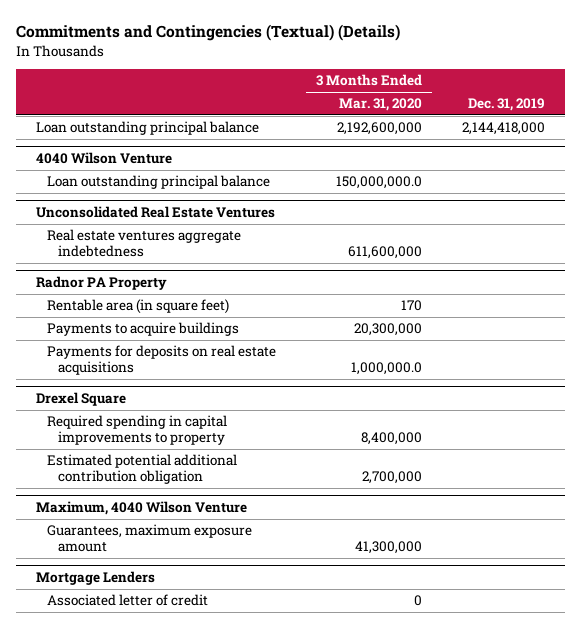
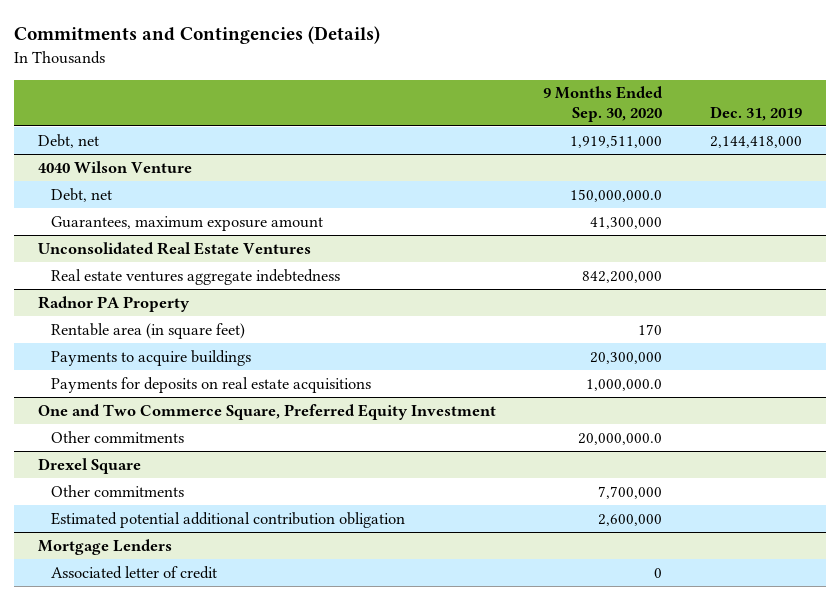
- Commitments and Contingencies (Textual) (Details)
+ Commitments and Contingencies (Details)
- | 3 Months Ended Mar. 31, 2020 | Dec. 31, 2019
+ | 9 Months Ended Sep. 30, 2020 | Dec. 31, 2019
- Loan outstanding principal balance | 2,192,600,000 | 2,144,418,000
+ Debt, net | 1,919,511,000 | 2,144,418,000
@ 4040 Wilson Venture
- Loan outstanding principal balance | 150,000,000.0 |
+ Debt, net | 150,000,000.0 |
+ Guarantees, maximum exposure amount | 41,300,000 |
+ One and Two Commerce Square, Preferred Equity Investment
+ Other commitments | 20,000,000.0 |
@ Drexel Square
- Required spending in capital improvements to property | 8,400,000 |
+ Other commitments | 7,700,000 |
- Maximum, 4040 Wilson Venture
- Guarantees, maximum exposure amount | 41,300,000 |

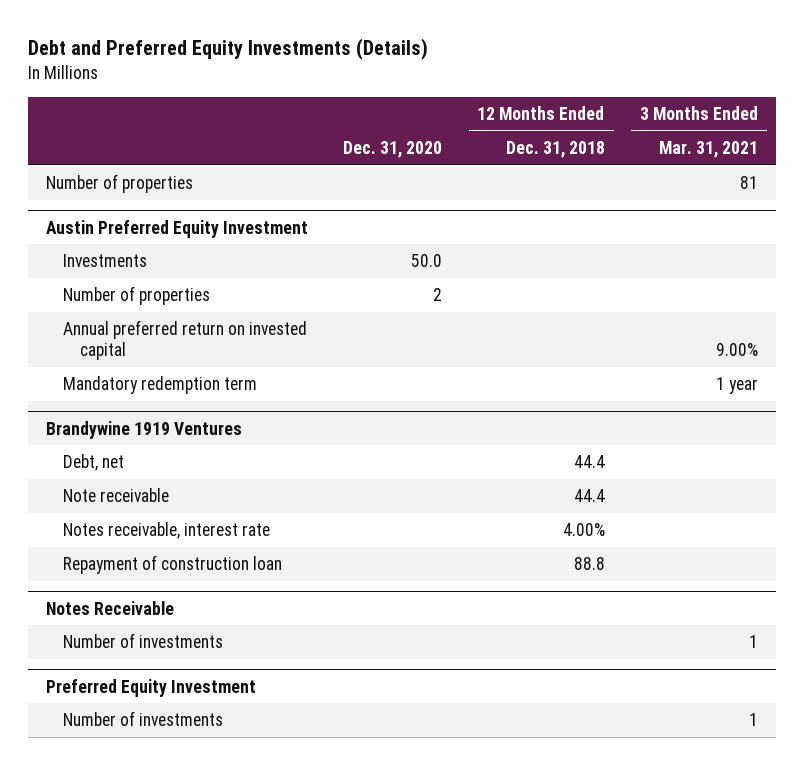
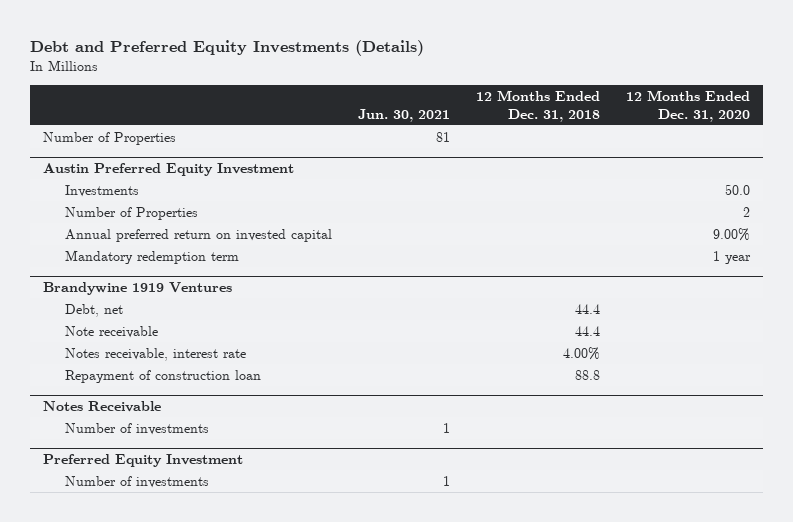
- | Dec. 31, 2020 | 12 Months Ended Dec. 31, 2018 | 3 Months Ended Mar. 31, 2021
+ | Jun. 30, 2021 | 12 Months Ended Dec. 31, 2018 | 12 Months Ended Dec. 31, 2020
- Number of properties | | | 81
+ Number of Properties | 81 | |
@ Austin Preferred Equity Investment
- Number of properties | 2 | |
+ Number of Properties | | | 2

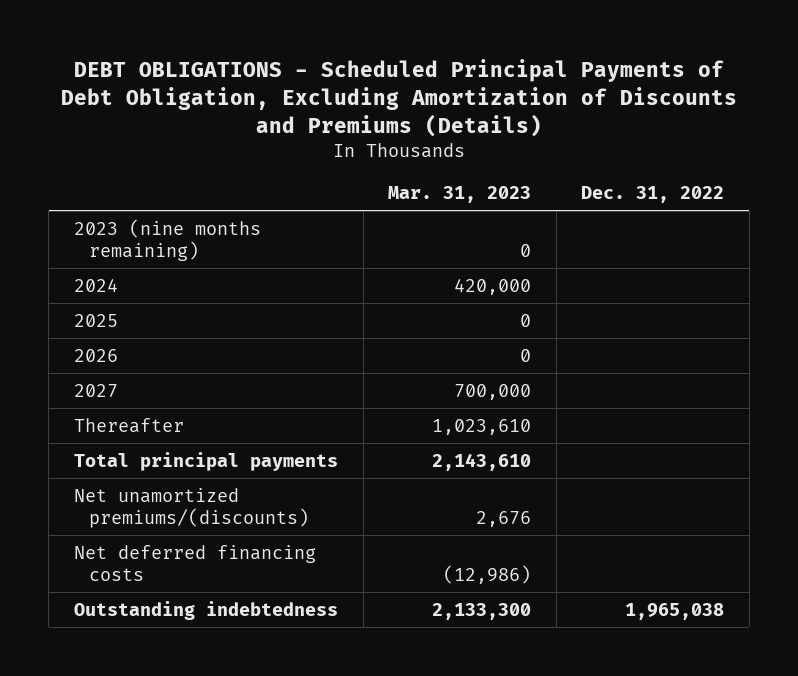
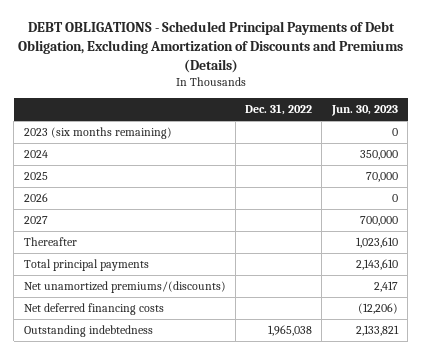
- | Mar. 31, 2023 | Dec. 31, 2022
+ | Dec. 31, 2022 | Jun. 30, 2023
- 2023 (nine months remaining) | 0 |
+ 2023 (six months remaining) | | 0

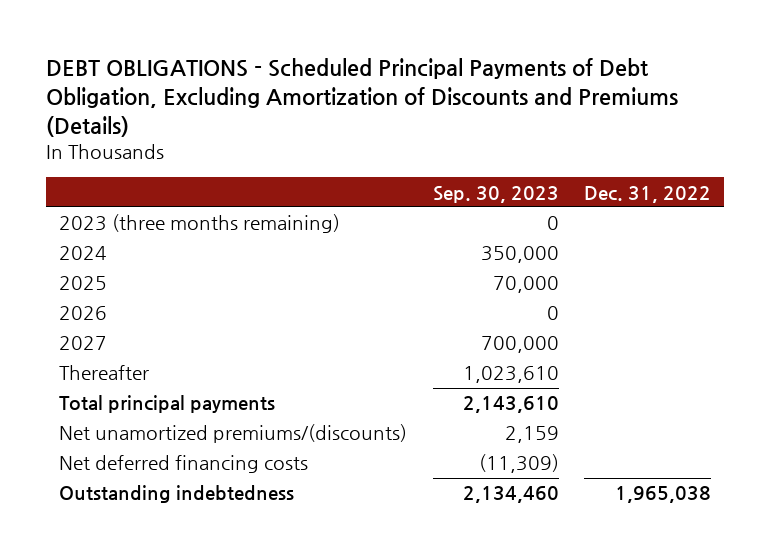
- | Dec. 31, 2022 | Jun. 30, 2023
+ | Sep. 30, 2023 | Dec. 31, 2022
- 2023 (six months remaining) | | 0
+ 2023 (three months remaining) | 0 |

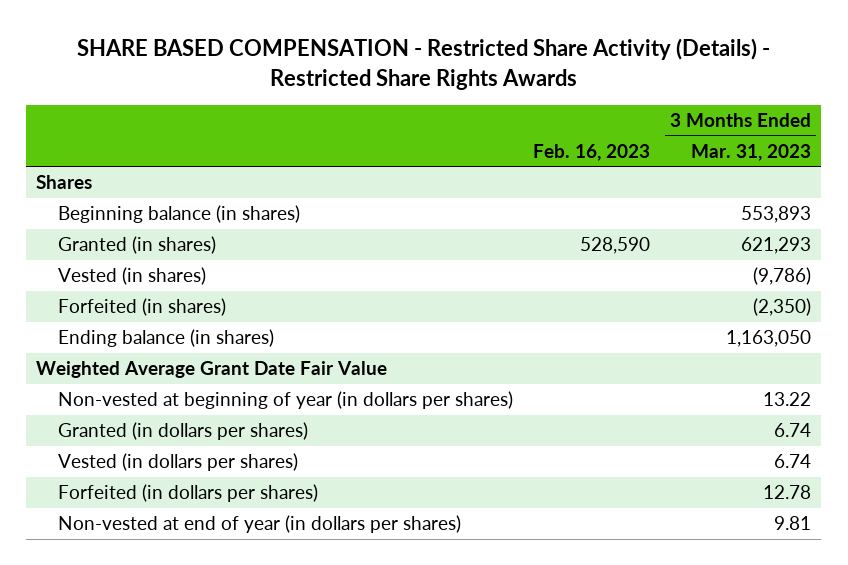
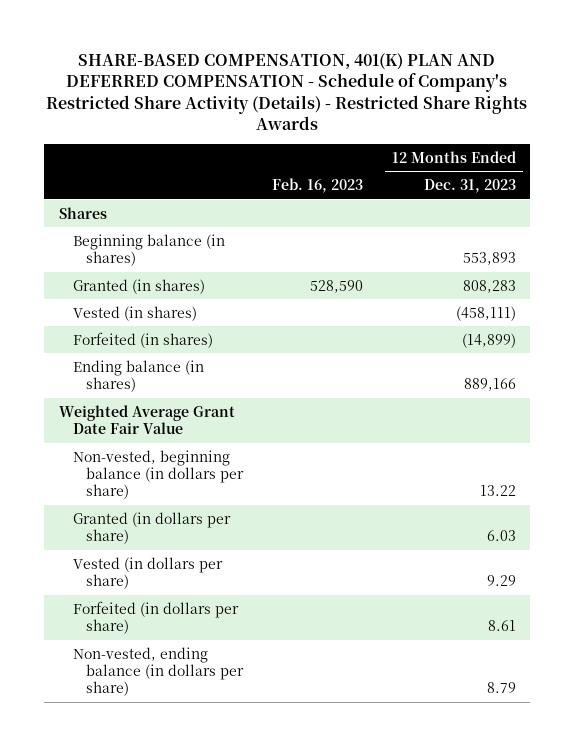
- SHARE BASED COMPENSATION - Restricted Share Activity (Details) - Restricted Share Rights Awards
+ SHARE-BASED COMPENSATION, 401(K) PLAN AND DEFERRED COMPENSATION - Schedule of Company's Restricted Share Activity (Details) - Restricted Share Rights Awards
- | Feb. 16, 2023 | 3 Months Ended Mar. 31, 2023
+ | Feb. 16, 2023 | 12 Months Ended Dec. 31, 2023
- Non-vested at beginning of year (in dollars per shares) | | 13.22
- Granted (in dollars per shares) | | 6.74
- Vested (in dollars per shares) | | 6.74
- Forfeited (in dollars per shares) | | 12.78
- Non-vested at end of year (in dollars per shares) | | 9.81
+ Non-vested, beginning balance (in dollars per share) | | 13.22
+ Granted (in dollars per share) | | 6.03
+ Vested (in dollars per share) | | 9.29
+ Forfeited (in dollars per share) | | 8.61
+ Non-vested, ending balance (in dollars per share) | | 8.79

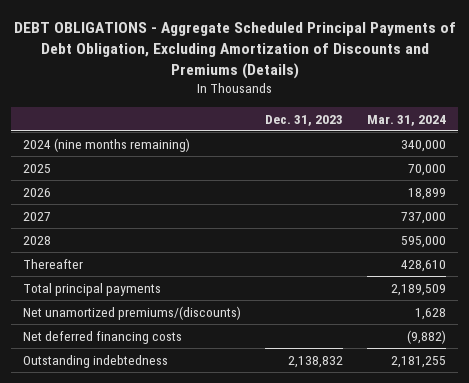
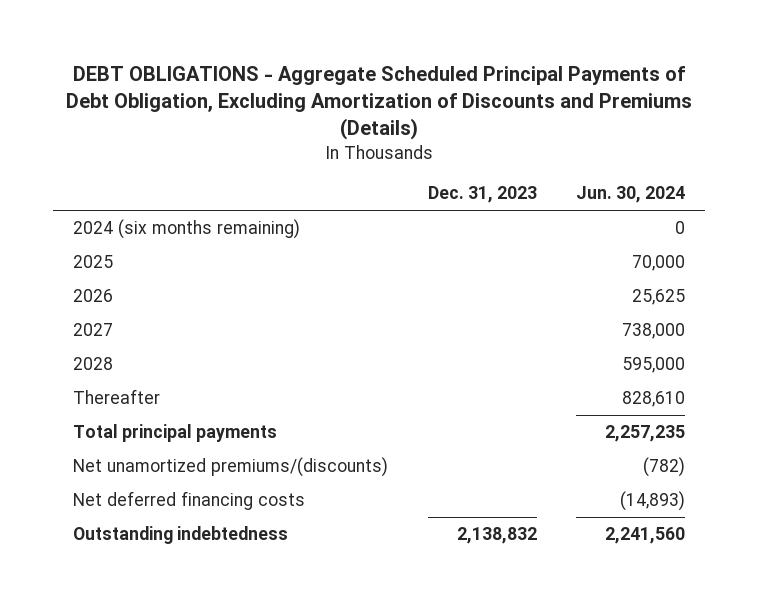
- | Dec. 31, 2023 | Mar. 31, 2024
+ | Dec. 31, 2023 | Jun. 30, 2024
- 2024 (nine months remaining) | | 340,000
+ 2024 (six months remaining) | | 0

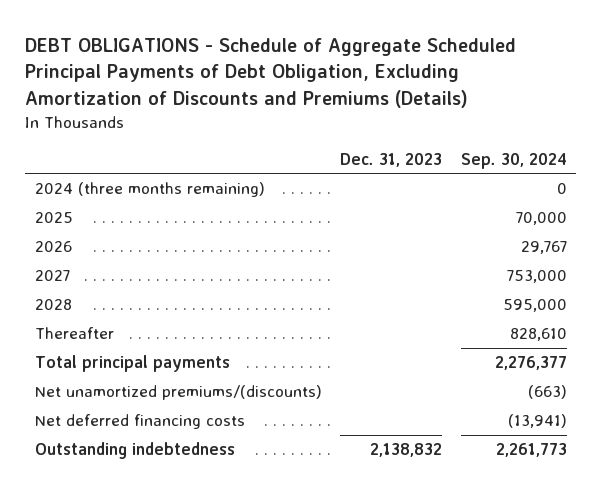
- DEBT OBLIGATIONS - Aggregate Scheduled Principal Payments of Debt Obligation, Excluding Amortization of Discounts and Premiums (Details)
+ DEBT OBLIGATIONS - Schedule of Aggregate Scheduled Principal Payments of Debt Obligation, Excluding Amortization of Discounts and Premiums (Details)
- | Dec. 31, 2023 | Jun. 30, 2024
+ | Dec. 31, 2023 | Sep. 30, 2024
- 2024 (six months remaining) | | 0
+ 2024 (three months remaining) | | 0

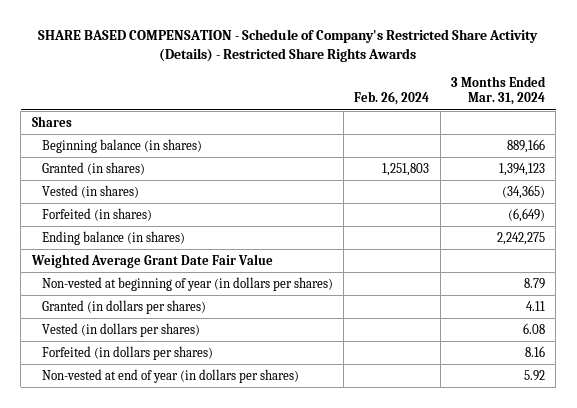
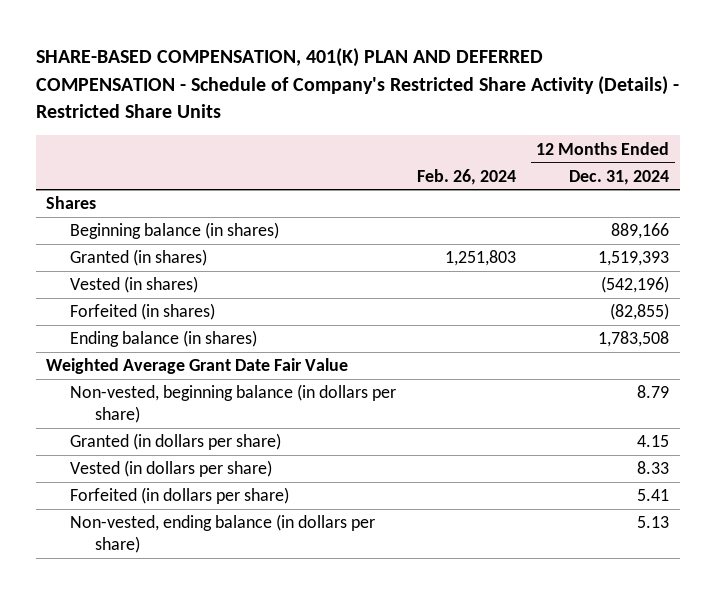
- SHARE BASED COMPENSATION - Schedule of Company's Restricted Share Activity (Details) - Restricted Share Rights Awards
+ SHARE-BASED COMPENSATION, 401(K) PLAN AND DEFERRED COMPENSATION - Schedule of Company's Restricted Share Activity (Details) - Restricted Share Units
- | Feb. 26, 2024 | 3 Months Ended Mar. 31, 2024
+ | Feb. 26, 2024 | 12 Months Ended Dec. 31, 2024
- Non-vested at beginning of year (in dollars per shares) | | 8.79
- Granted (in dollars per shares) | | 4.11
- Vested (in dollars per shares) | | 6.08
- Forfeited (in dollars per shares) | | 8.16
- Non-vested at end of year (in dollars per shares) | | 5.92
+ Non-vested, beginning balance (in dollars per share) | | 8.79
+ Granted (in dollars per share) | | 4.15
+ Vested (in dollars per share) | | 8.33
+ Forfeited (in dollars per share) | | 5.41
+ Non-vested, ending balance (in dollars per share) | | 5.13

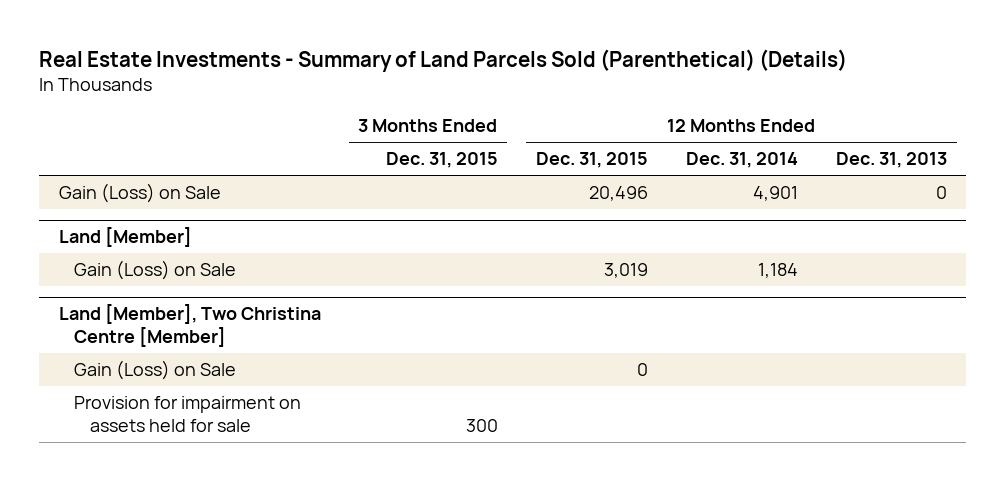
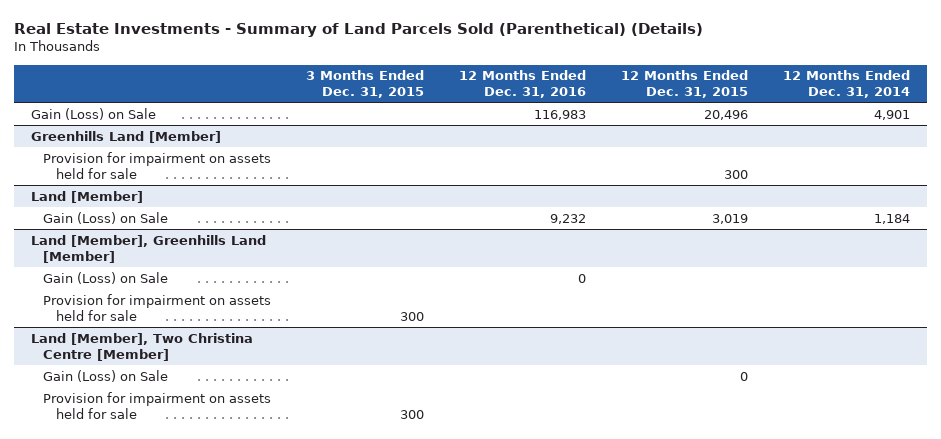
- | 3 Months Ended Dec. 31, 2015 | 12 Months Ended Dec. 31, 2015 | 12 Months Ended Dec. 31, 2014 | 12 Months Ended Dec. 31, 2013
+ | 3 Months Ended Dec. 31, 2015 | 12 Months Ended Dec. 31, 2016 | 12 Months Ended Dec. 31, 2015 | 12 Months Ended Dec. 31, 2014
+ Greenhills Land [Member]
+ Provision for impairment on assets held for sale | | | 300 |
+ Land [Member], Greenhills Land [Member]
+ Gain (Loss) on Sale | | 0 | |
+ Provision for impairment on assets held for sale | 300 | | |

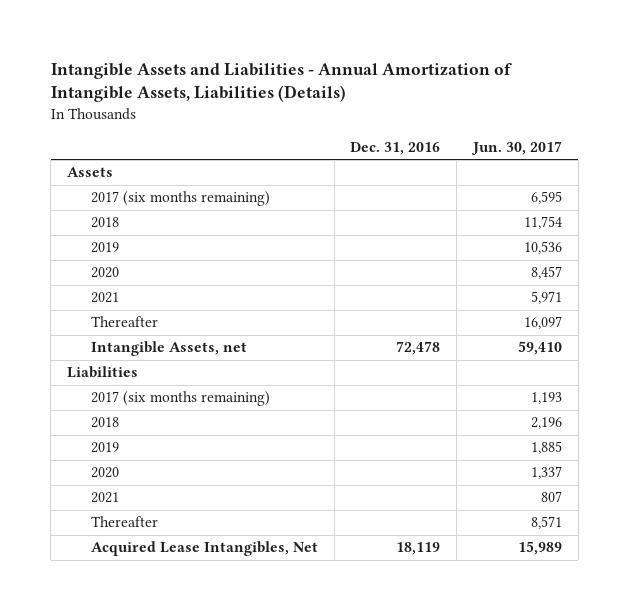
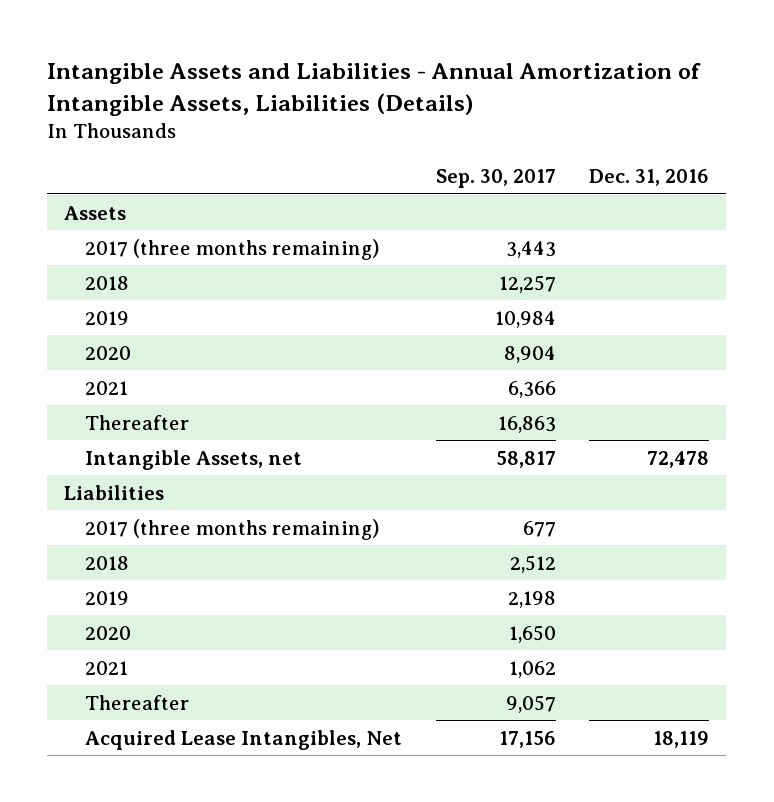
- | Dec. 31, 2016 | Jun. 30, 2017
+ | Sep. 30, 2017 | Dec. 31, 2016
- 2017 (six months remaining) | | 6,595
+ 2017 (three months remaining) | 3,443 |
- 2017 (six months remaining) | | 1,193
+ 2017 (three months remaining) | 677 |

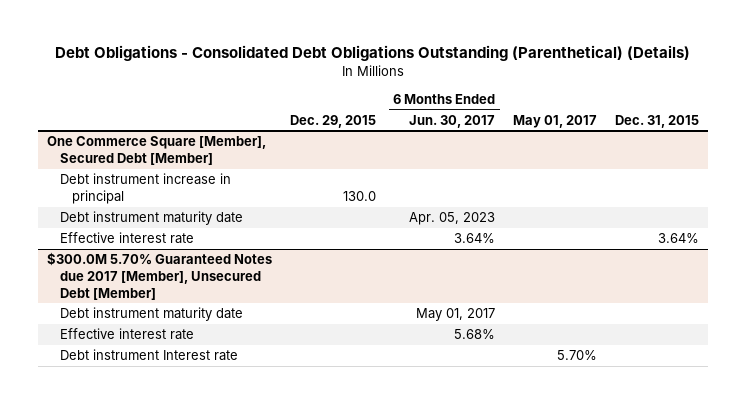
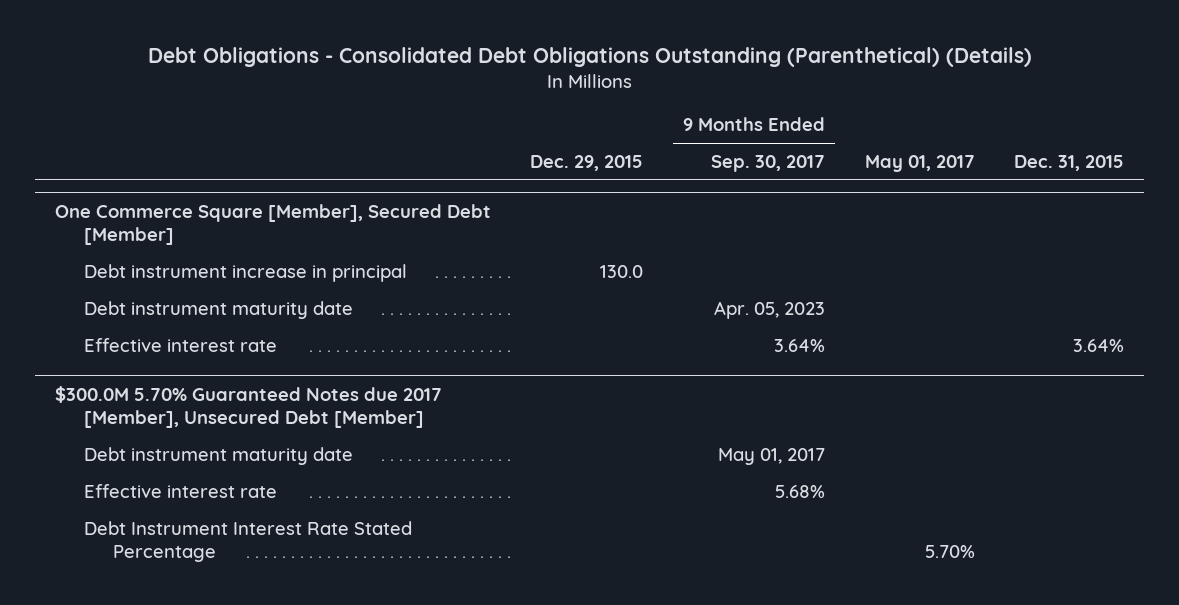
- | Dec. 29, 2015 | 6 Months Ended Jun. 30, 2017 | May 01, 2017 | Dec. 31, 2015
+ | Dec. 29, 2015 | 9 Months Ended Sep. 30, 2017 | May 01, 2017 | Dec. 31, 2015
@ $300.0M 5.70% Guaranteed Notes due 2017 [Member], Unsecured Debt [Member]
- Debt instrument Interest rate | | | 5.70% |
+ Debt Instrument Interest Rate Stated Percentage | | | 5.70% |

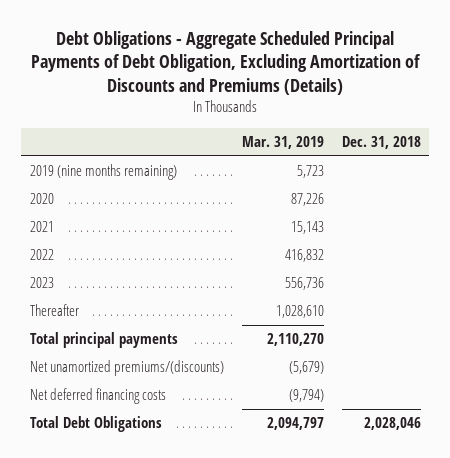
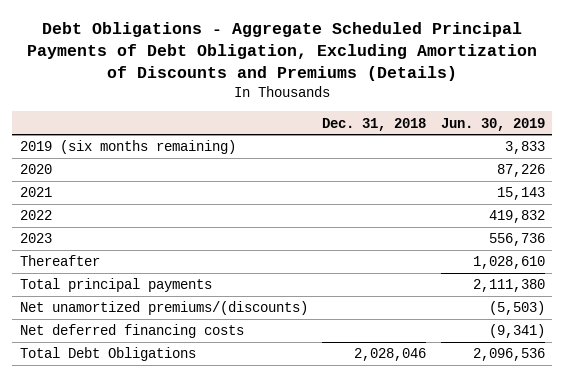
- | Mar. 31, 2019 | Dec. 31, 2018
+ | Dec. 31, 2018 | Jun. 30, 2019
- 2019 (nine months remaining) | 5,723 |
+ 2019 (six months remaining) | | 3,833

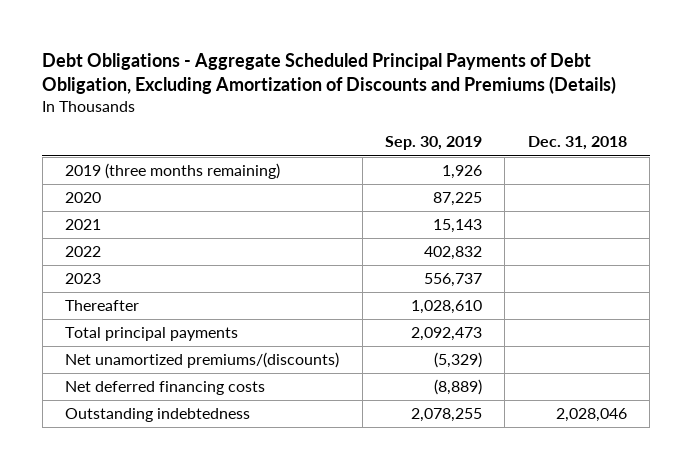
- | Dec. 31, 2018 | Jun. 30, 2019
+ | Sep. 30, 2019 | Dec. 31, 2018
- 2019 (six months remaining) | | 3,833
+ 2019 (three months remaining) | 1,926 |
- Total Debt Obligations | 2,028,046 | 2,096,536
+ Outstanding indebtedness | 2,078,255 | 2,028,046

